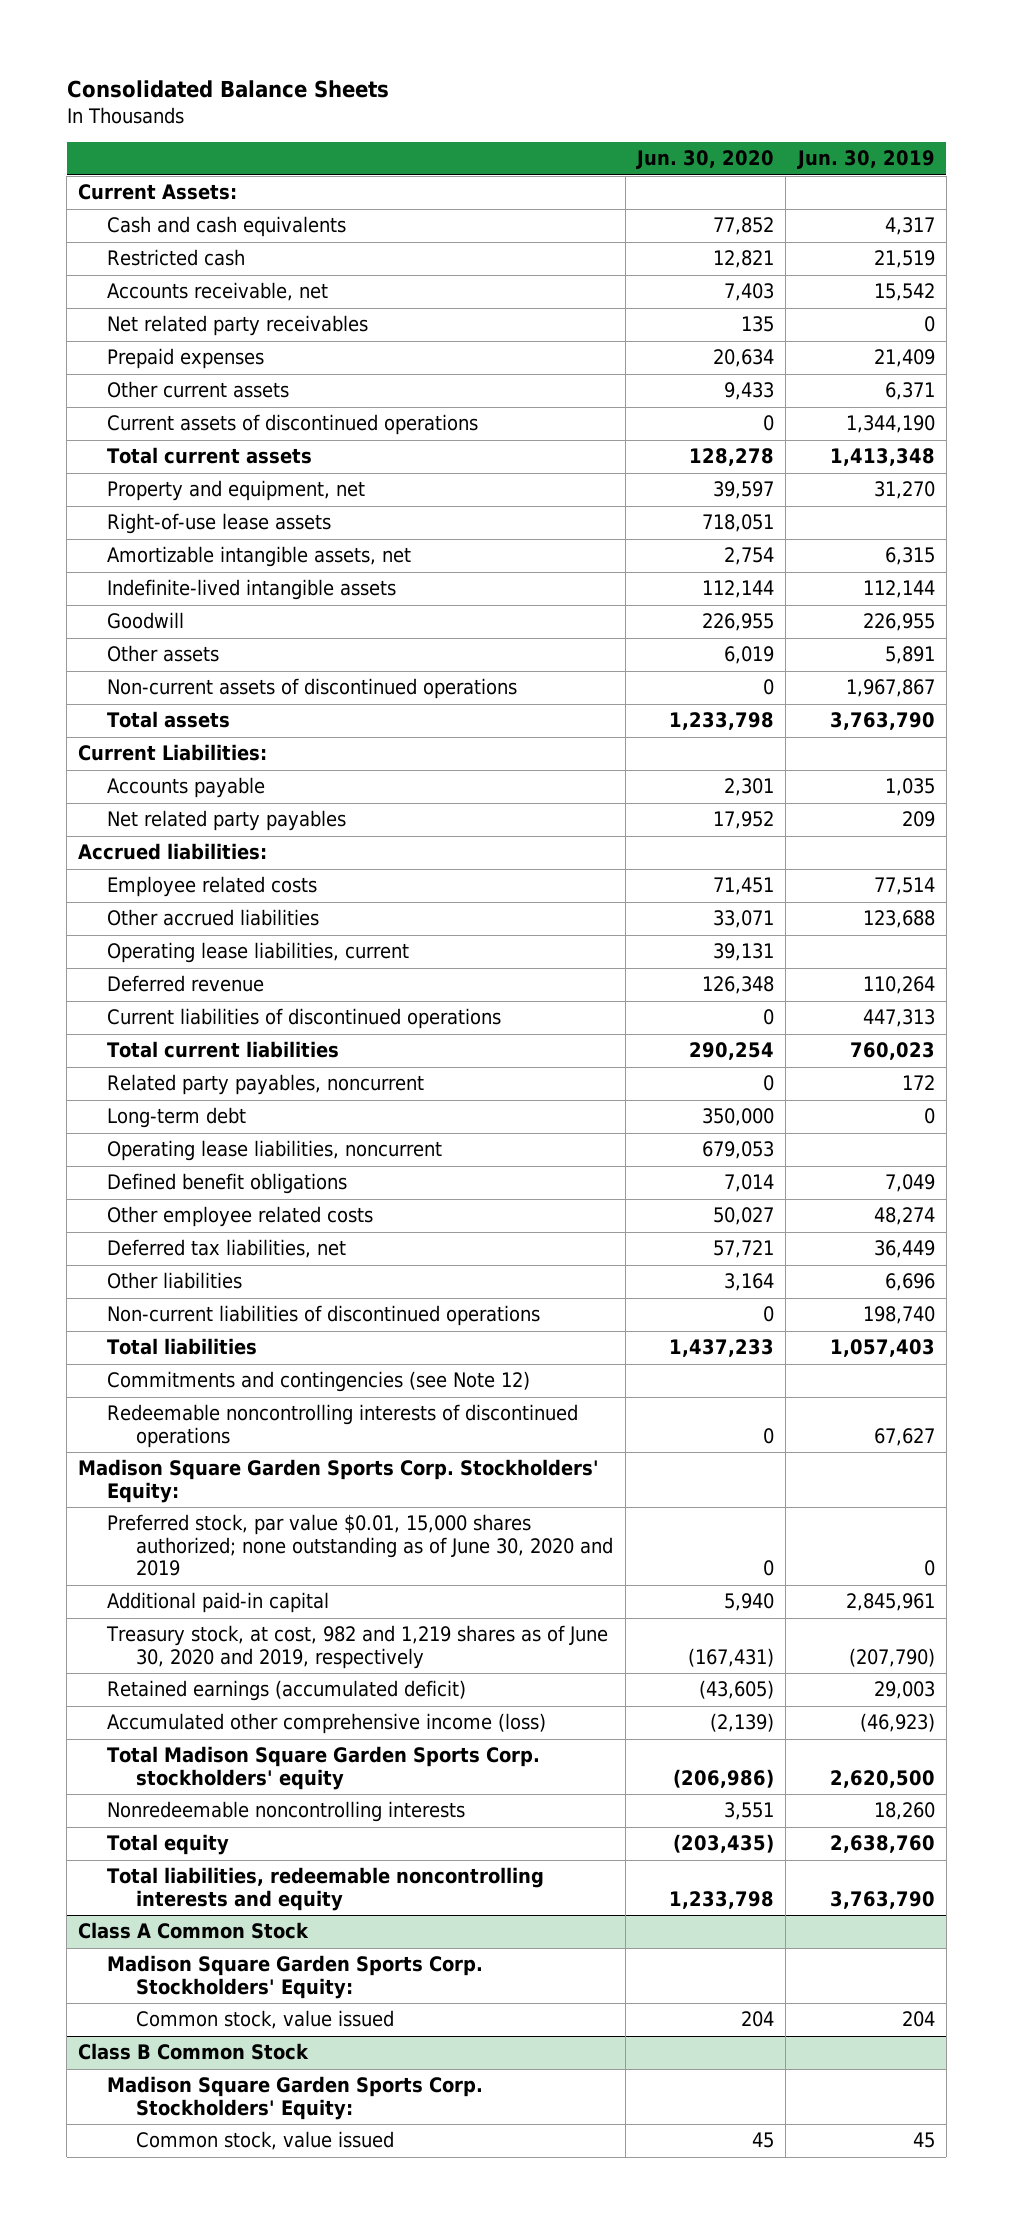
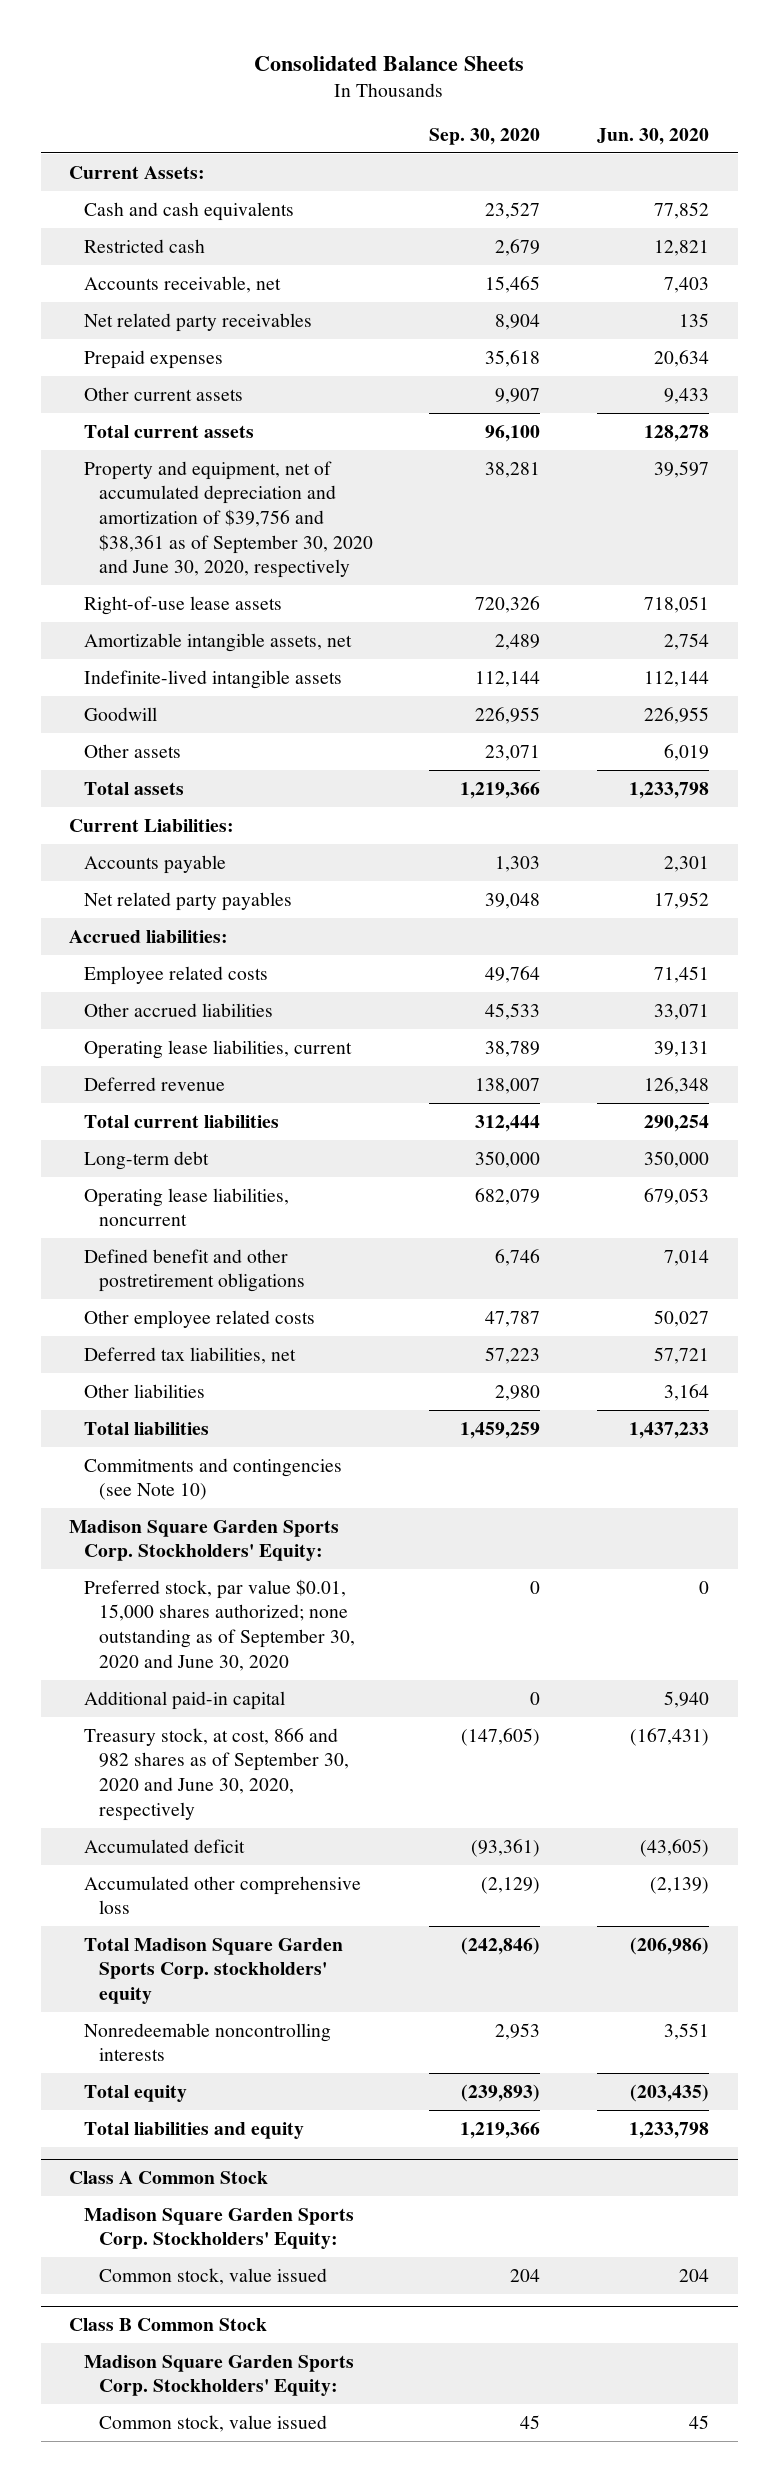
- | Jun. 30, 2020 | Jun. 30, 2019
+ | Sep. 30, 2020 | Jun. 30, 2020
- Current assets of discontinued operations | 0 | 1,344,190
- Property and equipment, net | 39,597 | 31,270
+ Property and equipment, net of accumulated depreciation and amortization of $39,756 and $38,361 as of September 30, 2020 and June 30, 2020, respectively | 38,281 | 39,597
- Non-current assets of discontinued operations | 0 | 1,967,867
- Current liabilities of discontinued operations | 0 | 447,313
- Related party payables, noncurrent | 0 | 172
- Defined benefit obligations | 7,014 | 7,049
+ Defined benefit and other postretirement obligations | 6,746 | 7,014
- Non-current liabilities of discontinued operations | 0 | 198,740
- Commitments and contingencies (see Note 12)
- Redeemable noncontrolling interests of discontinued operations | 0 | 67,627
+ Commitments and contingencies (see Note 10)
- Preferred stock, par value $0.01, 15,000 shares authorized; none outstanding as of June 30, 2020 and 2019 | 0 | 0
+ Preferred stock, par value $0.01, 15,000 shares authorized; none outstanding as of September 30, 2020 and June 30, 2020 | 0 | 0
- Treasury stock, at cost, 982 and 1,219 shares as of June 30, 2020 and 2019, respectively | (167,431) | (207,790)
- Retained earnings (accumulated deficit) | (43,605) | 29,003
- Accumulated other comprehensive income (loss) | (2,139) | (46,923)
+ Treasury stock, at cost, 866 and 982 shares as of September 30, 2020 and June 30, 2020, respectively | (147,605) | (167,431)
+ Accumulated deficit | (93,361) | (43,605)
+ Accumulated other comprehensive loss | (2,129) | (2,139)
- Total liabilities, redeemable noncontrolling interests and equity | 1,233,798 | 3,763,790
+ Total liabilities and equity | 1,219,366 | 1,233,798

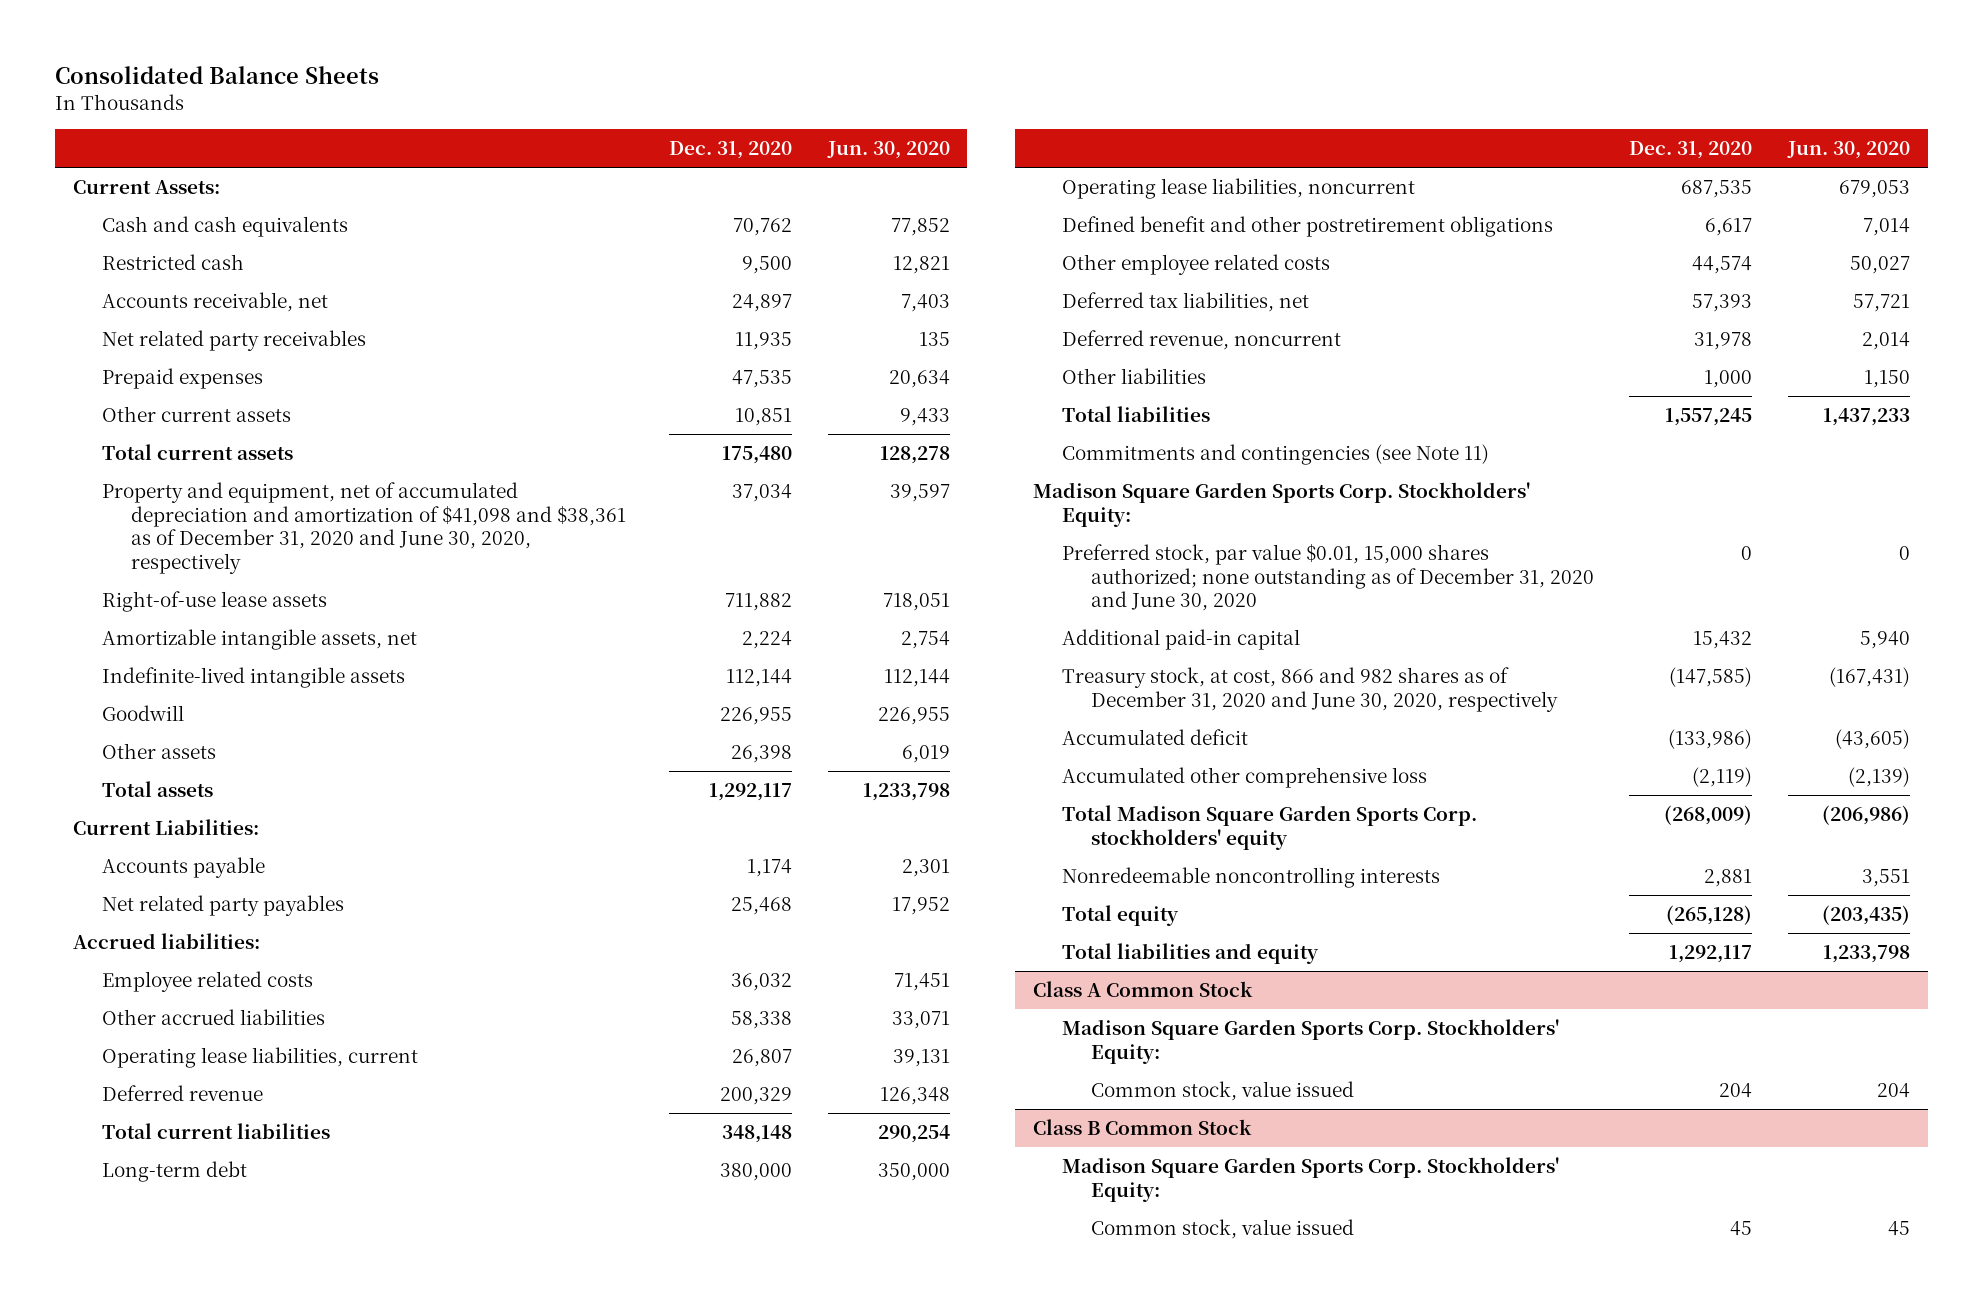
- | Sep. 30, 2020 | Jun. 30, 2020
+ | Dec. 31, 2020 | Jun. 30, 2020
- Property and equipment, net of accumulated depreciation and amortization of $39,756 and $38,361 as of September 30, 2020 and June 30, 2020, respectively | 38,281 | 39,597
+ Property and equipment, net of accumulated depreciation and amortization of $41,098 and $38,361 as of December 31, 2020 and June 30, 2020, respectively | 37,034 | 39,597
- Other liabilities | 2,980 | 3,164
+ Deferred revenue, noncurrent | 31,978 | 2,014
+ Other liabilities | 1,000 | 1,150
- Commitments and contingencies (see Note 10)
+ Commitments and contingencies (see Note 11)
- Preferred stock, par value $0.01, 15,000 shares authorized; none outstanding as of September 30, 2020 and June 30, 2020 | 0 | 0
+ Preferred stock, par value $0.01, 15,000 shares authorized; none outstanding as of December 31, 2020 and June 30, 2020 | 0 | 0
- Treasury stock, at cost, 866 and 982 shares as of September 30, 2020 and June 30, 2020, respectively | (147,605) | (167,431)
+ Treasury stock, at cost, 866 and 982 shares as of December 31, 2020 and June 30, 2020, respectively | (147,585) | (167,431)

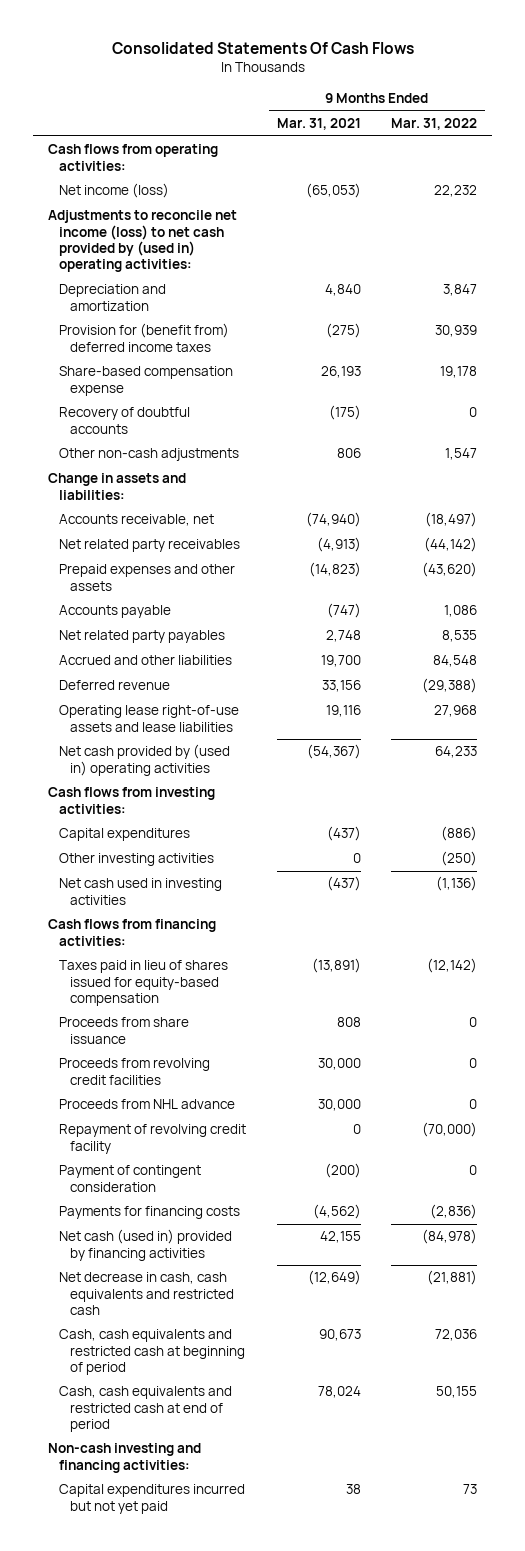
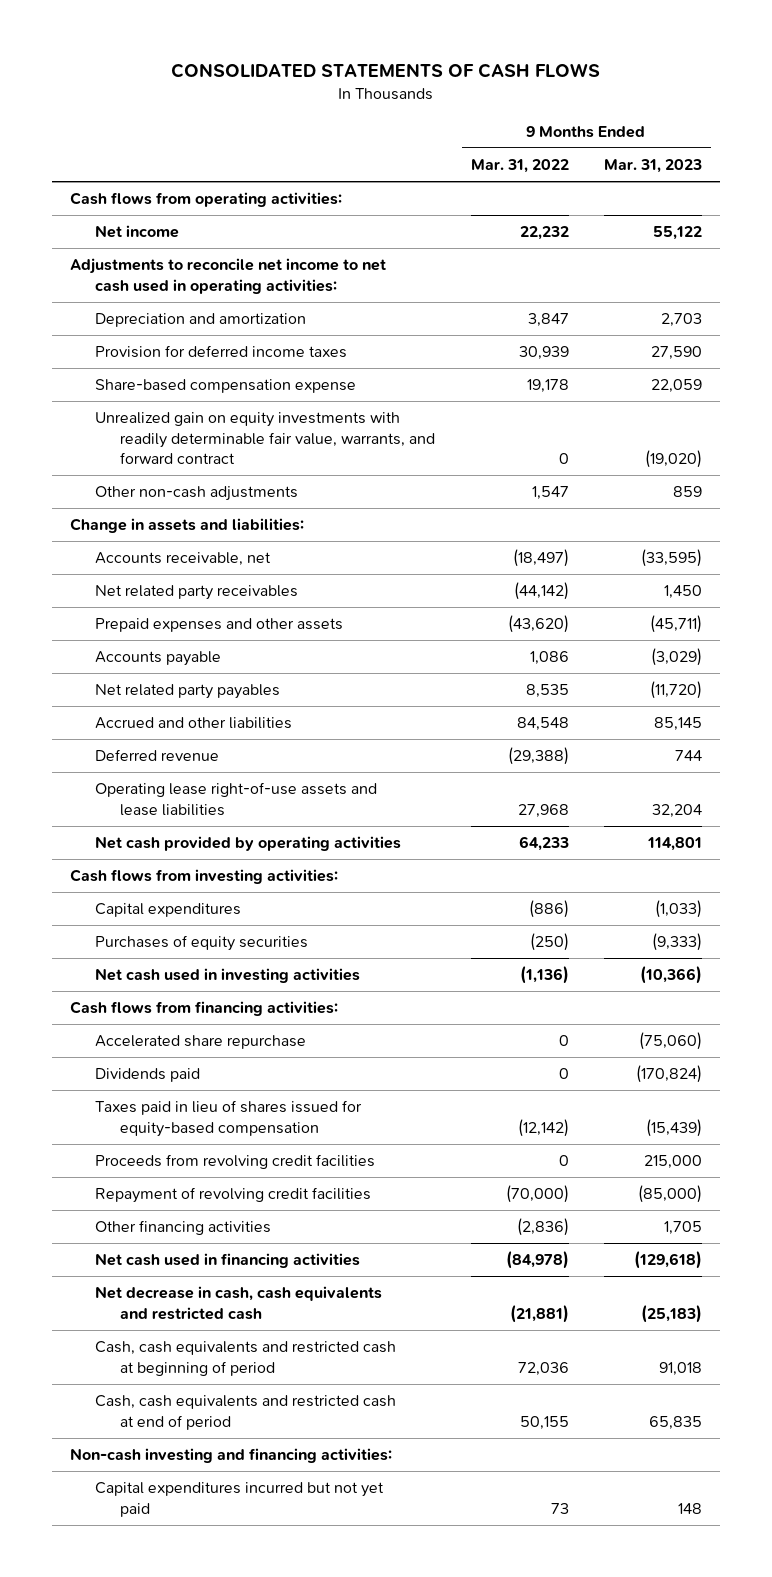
- Consolidated Statements Of Cash Flows
+ CONSOLIDATED STATEMENTS OF CASH FLOWS
- | 9 Months Ended Mar. 31, 2021 | 9 Months Ended Mar. 31, 2022
+ | 9 Months Ended Mar. 31, 2022 | 9 Months Ended Mar. 31, 2023
- Net income (loss) | (65,053) | 22,232
- Adjustments to reconcile net income (loss) to net cash provided by (used in) operating activities:
+ Net income | 22,232 | 55,122
+ Adjustments to reconcile net income to net cash used in operating activities:
- Provision for (benefit from) deferred income taxes | (275) | 30,939
+ Provision for deferred income taxes | 30,939 | 27,590
- Recovery of doubtful accounts | (175) | 0
+ Unrealized gain on equity investments with readily determinable fair value, warrants, and forward contract | 0 | (19,020)
- Net cash provided by (used in) operating activities | (54,367) | 64,233
+ Net cash provided by operating activities | 64,233 | 114,801
- Other investing activities | 0 | (250)
+ Purchases of equity securities | (250) | (9,333)
+ Accelerated share repurchase | 0 | (75,060)
+ Dividends paid | 0 | (170,824)
- Proceeds from share issuance | 808 | 0
- Proceeds from NHL advance | 30,000 | 0
- Repayment of revolving credit facility | 0 | (70,000)
- Payment of contingent consideration | (200) | 0
- Payments for financing costs | (4,562) | (2,836)
- Net cash (used in) provided by financing activities | 42,155 | (84,978)
+ Repayment of revolving credit facilities | (70,000) | (85,000)
+ Other financing activities | (2,836) | 1,705
+ Net cash used in financing activities | (84,978) | (129,618)

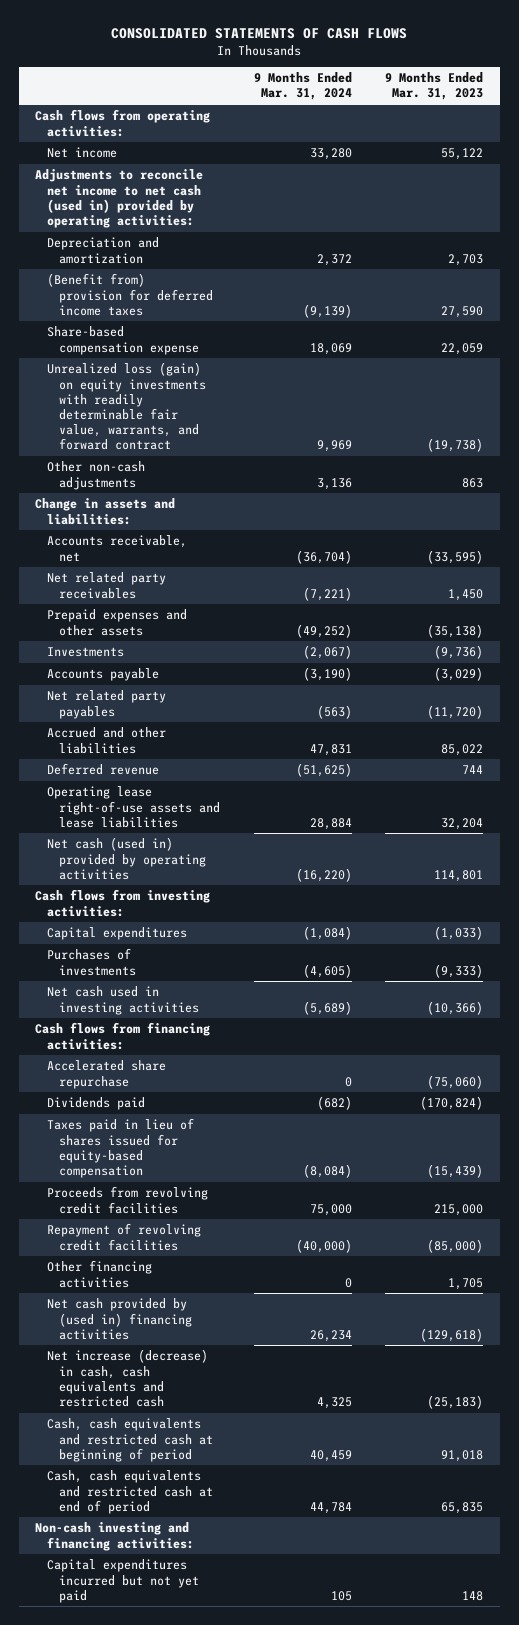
- | 9 Months Ended Mar. 31, 2022 | 9 Months Ended Mar. 31, 2023
+ | 9 Months Ended Mar. 31, 2024 | 9 Months Ended Mar. 31, 2023
- Adjustments to reconcile net income to net cash used in operating activities:
+ Adjustments to reconcile net income to net cash (used in) provided by operating activities:
- Provision for deferred income taxes | 30,939 | 27,590
+ (Benefit from) provision for deferred income taxes | (9,139) | 27,590
- Unrealized gain on equity investments with readily determinable fair value, warrants, and forward contract | 0 | (19,020)
- Other non-cash adjustments | 1,547 | 859
+ Unrealized loss (gain) on equity investments with readily determinable fair value, warrants, and forward contract | 9,969 | (19,738)
+ Other non-cash adjustments | 3,136 | 863
- Prepaid expenses and other assets | (43,620) | (45,711)
+ Prepaid expenses and other assets | (49,252) | (35,138)
+ Investments | (2,067) | (9,736)
- Accrued and other liabilities | 84,548 | 85,145
+ Accrued and other liabilities | 47,831 | 85,022
- Net cash provided by operating activities | 64,233 | 114,801
+ Net cash (used in) provided by operating activities | (16,220) | 114,801
- Purchases of equity securities | (250) | (9,333)
+ Purchases of investments | (4,605) | (9,333)
- Net cash used in financing activities | (84,978) | (129,618)
- Net decrease in cash, cash equivalents and restricted cash | (21,881) | (25,183)
+ Net cash provided by (used in) financing activities | 26,234 | (129,618)
+ Net increase (decrease) in cash, cash equivalents and restricted cash | 4,325 | (25,183)

